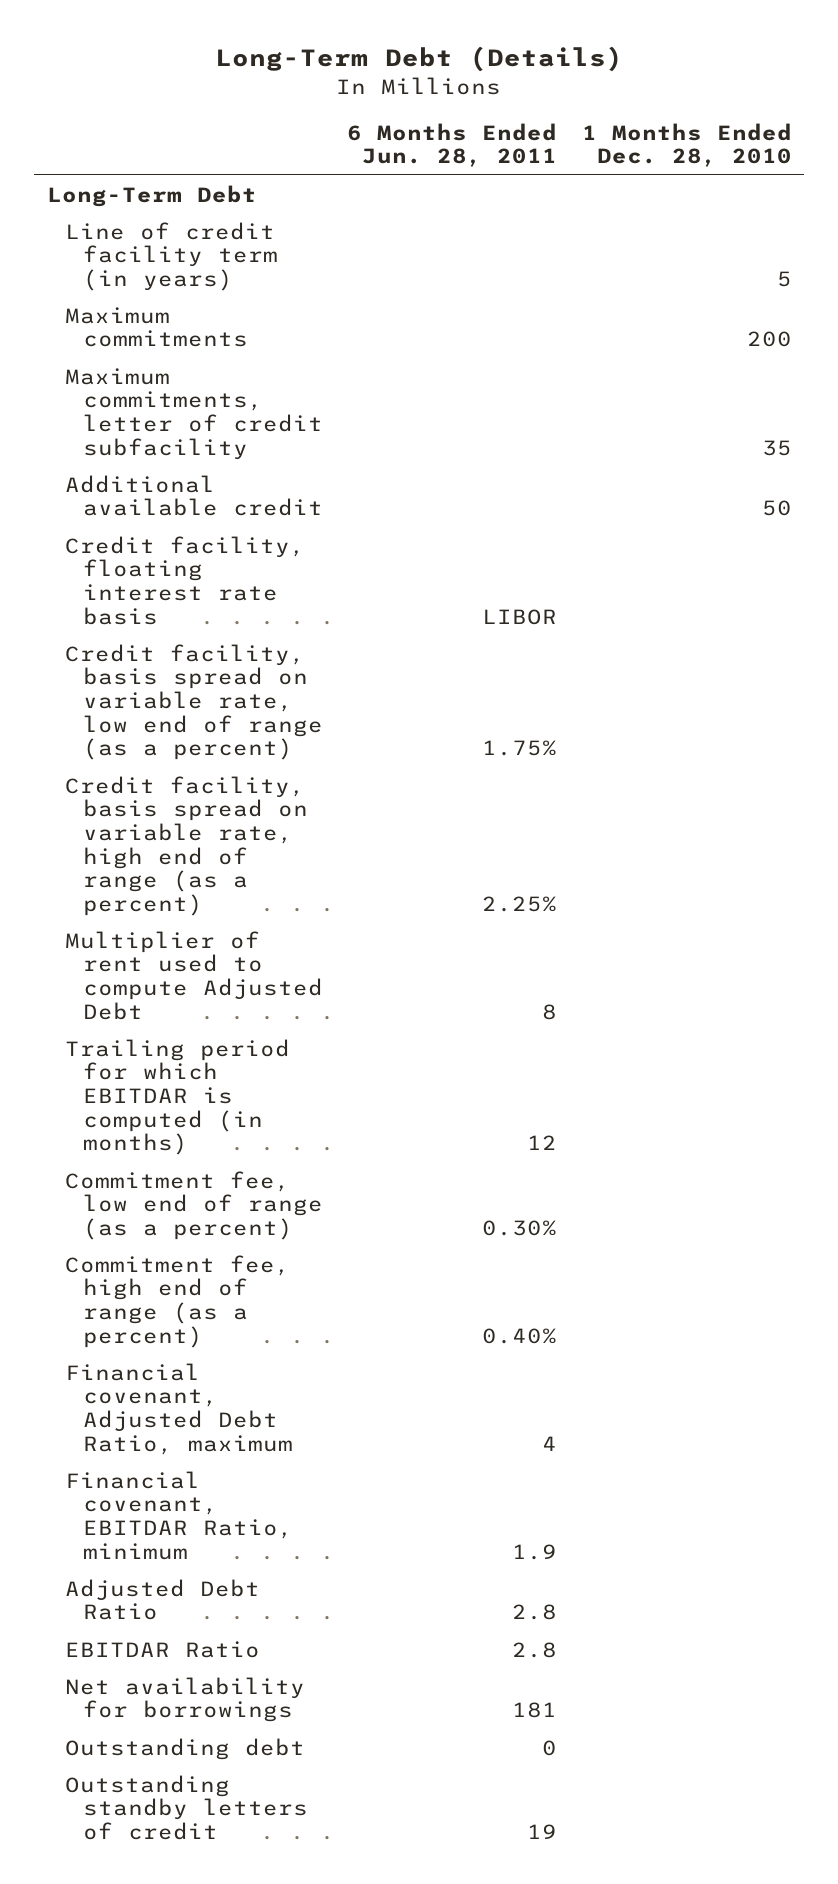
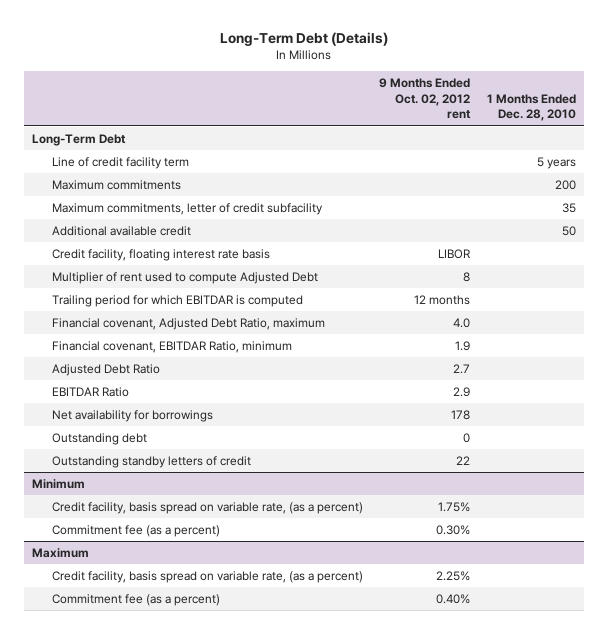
- | 6 Months Ended Jun. 28, 2011 | 1 Months Ended Dec. 28, 2010
+ | 9 Months Ended Oct. 02, 2012 rent | 1 Months Ended Dec. 28, 2010
- Line of credit facility term (in years) | | 5
+ Line of credit facility term | | 5 years
- Credit facility, basis spread on variable rate, low end of range (as a percent) | 1.75% |
- Credit facility, basis spread on variable rate, high end of range (as a percent) | 2.25% |
- Trailing period for which EBITDAR is computed (in months) | 12 |
- Commitment fee, low end of range (as a percent) | 0.30% |
- Commitment fee, high end of range (as a percent) | 0.40% |
+ Trailing period for which EBITDAR is computed | 12 months |
+ Minimum
+ Credit facility, basis spread on variable rate, (as a percent) | 1.75% |
+ Commitment fee (as a percent) | 0.30% |
+ Maximum
+ Credit facility, basis spread on variable rate, (as a percent) | 2.25% |
+ Commitment fee (as a percent) | 0.40% |

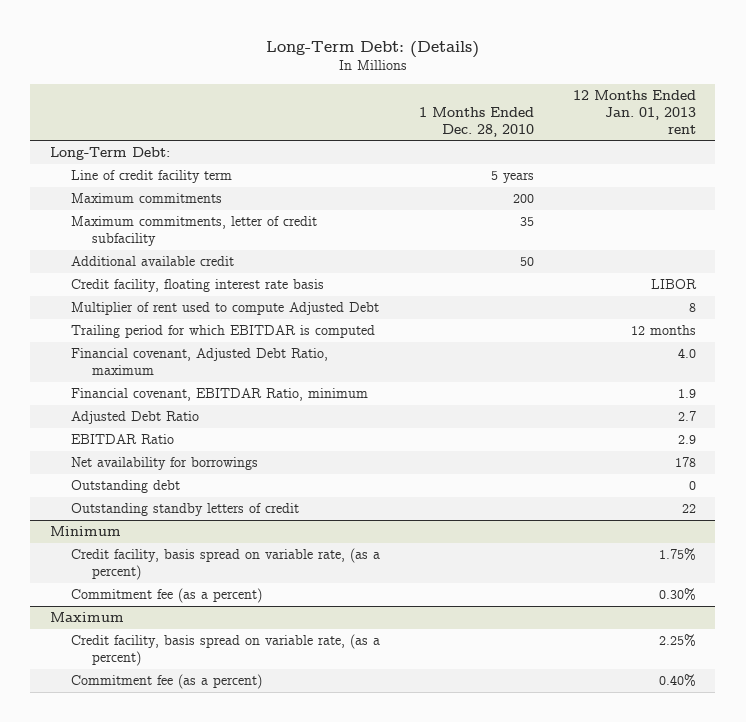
- Long-Term Debt (Details)
+ Long-Term Debt: (Details)
- | 9 Months Ended Oct. 02, 2012 rent | 1 Months Ended Dec. 28, 2010
+ | 1 Months Ended Dec. 28, 2010 | 12 Months Ended Jan. 01, 2013 rent
- Long-Term Debt
+ Long-Term Debt:

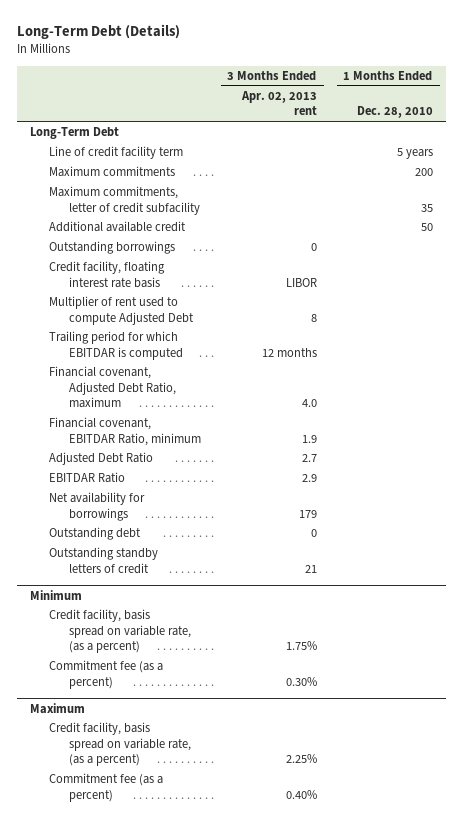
- Long-Term Debt: (Details)
+ Long-Term Debt (Details)
- | 1 Months Ended Dec. 28, 2010 | 12 Months Ended Jan. 01, 2013 rent
+ | 3 Months Ended Apr. 02, 2013 rent | 1 Months Ended Dec. 28, 2010
- Long-Term Debt:
+ Long-Term Debt
+ Outstanding borrowings | 0 |

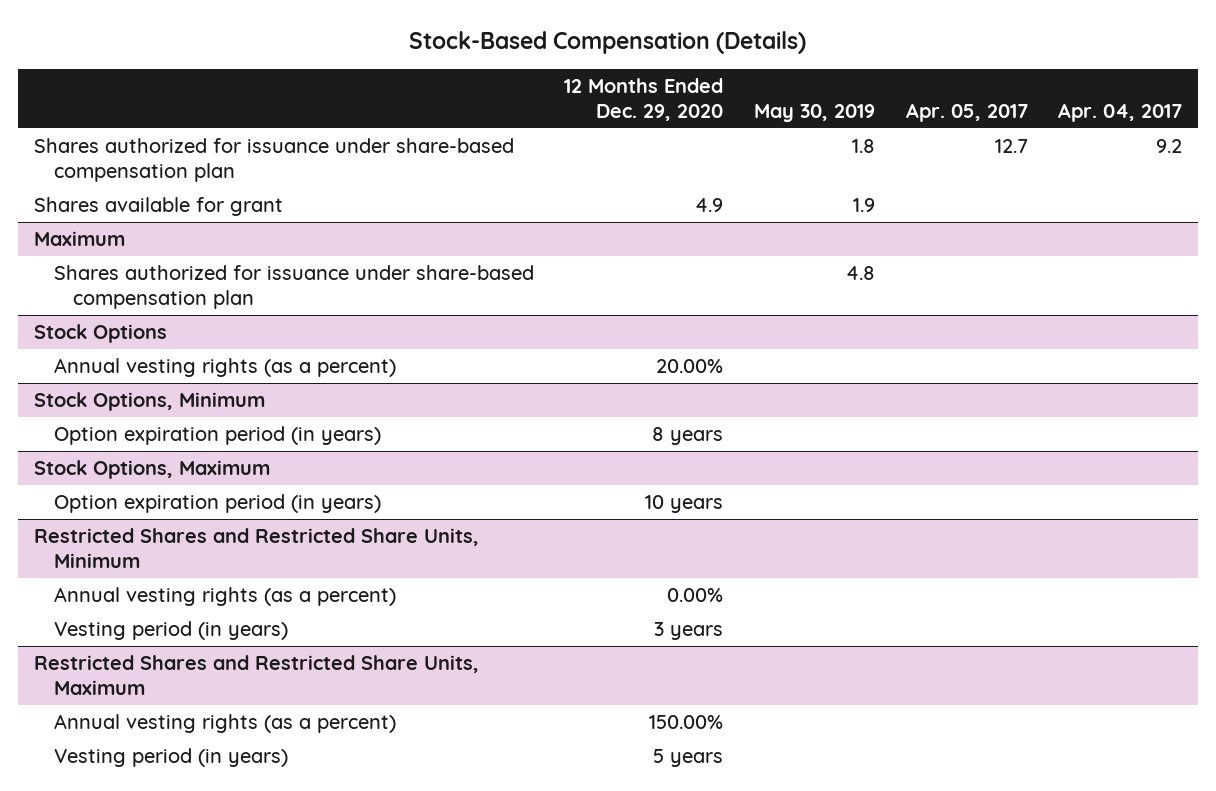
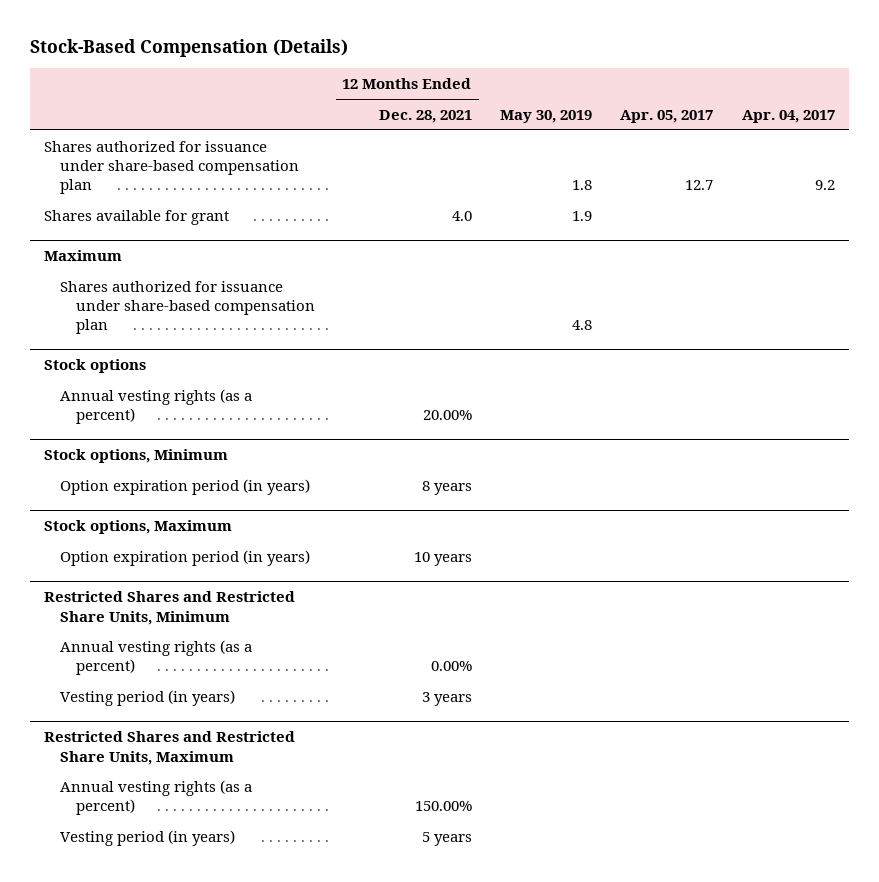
- | 12 Months Ended Dec. 29, 2020 | May 30, 2019 | Apr. 05, 2017 | Apr. 04, 2017
+ | 12 Months Ended Dec. 28, 2021 | May 30, 2019 | Apr. 05, 2017 | Apr. 04, 2017
- Stock Options
+ Stock options
- Stock Options, Minimum
+ Stock options, Minimum
- Stock Options, Maximum
+ Stock options, Maximum

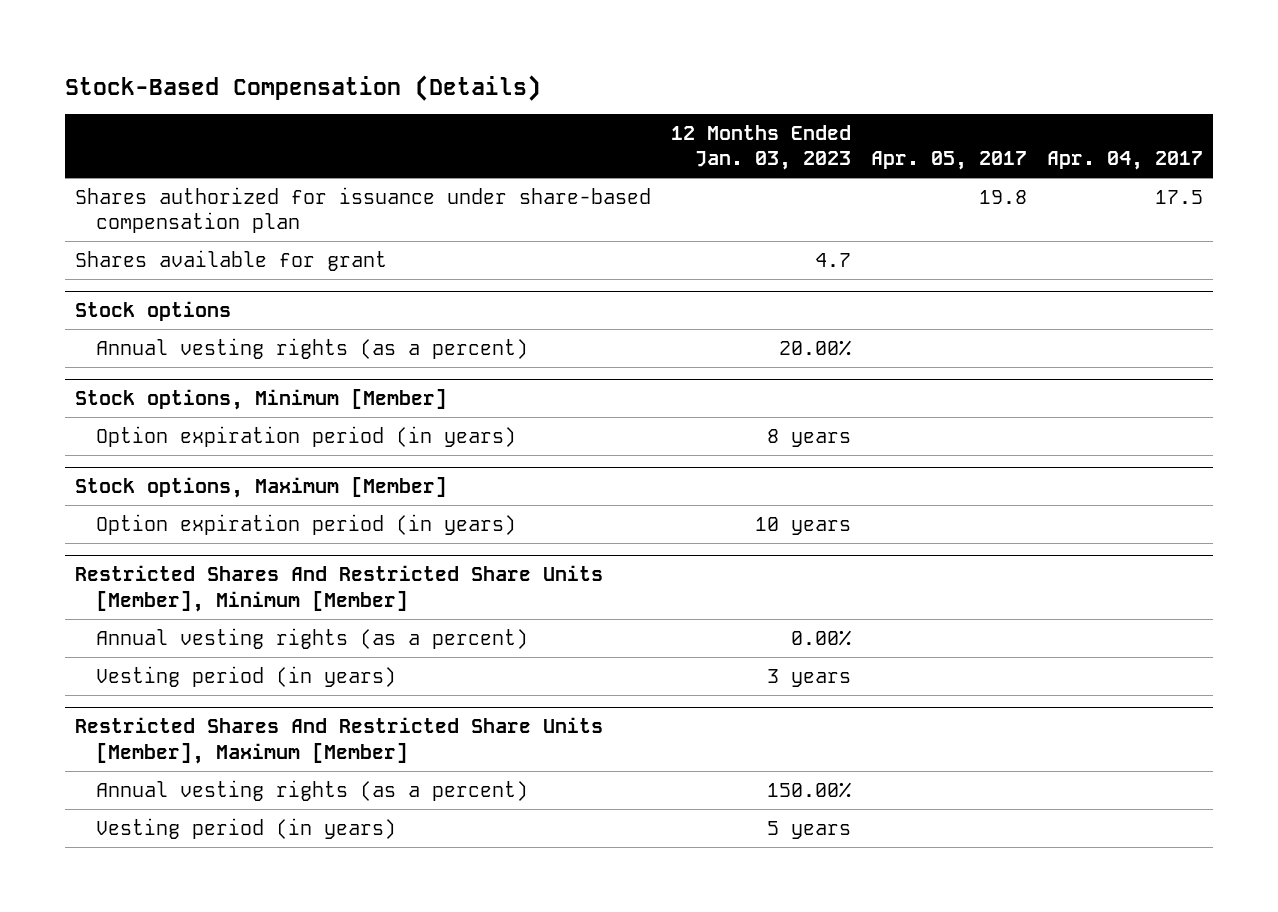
- | 12 Months Ended Dec. 28, 2021 | May 30, 2019 | Apr. 05, 2017 | Apr. 04, 2017
+ | 12 Months Ended Jan. 03, 2023 | Apr. 05, 2017 | Apr. 04, 2017
- Shares authorized for issuance under share-based compensation plan | | 1.8 | 12.7 | 9.2
+ Shares authorized for issuance under share-based compensation plan | | 19.8 | 17.5
- Maximum
- Shares authorized for issuance under share-based compensation plan | | 4.8 | |
- Stock options, Minimum
+ Stock options, Minimum [Member]
- Stock options, Maximum
+ Stock options, Maximum [Member]
- Restricted Shares and Restricted Share Units, Minimum
+ Restricted Shares And Restricted Share Units [Member], Minimum [Member]
- Restricted Shares and Restricted Share Units, Maximum
+ Restricted Shares And Restricted Share Units [Member], Maximum [Member]

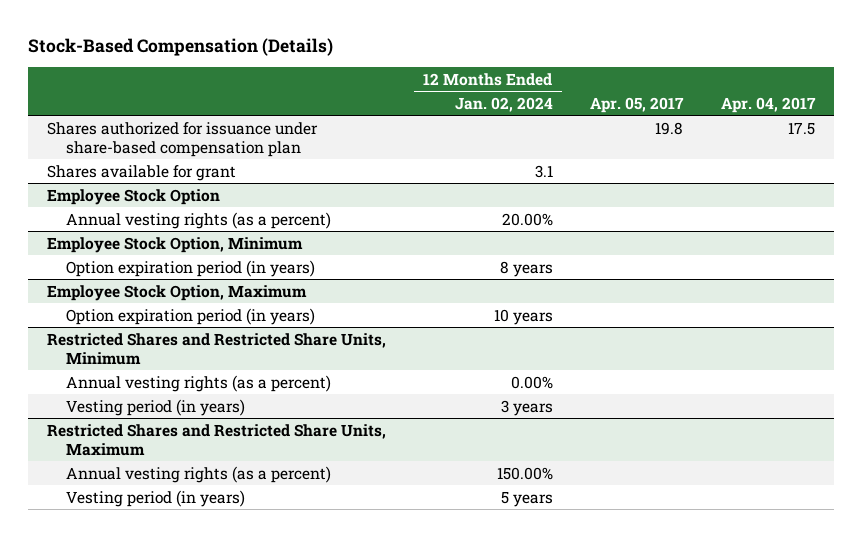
- | 12 Months Ended Jan. 03, 2023 | Apr. 05, 2017 | Apr. 04, 2017
+ | 12 Months Ended Jan. 02, 2024 | Apr. 05, 2017 | Apr. 04, 2017
- Stock options
+ Employee Stock Option
- Stock options, Minimum [Member]
+ Employee Stock Option, Minimum
- Stock options, Maximum [Member]
+ Employee Stock Option, Maximum
- Restricted Shares And Restricted Share Units [Member], Minimum [Member]
+ Restricted Shares and Restricted Share Units, Minimum
- Restricted Shares And Restricted Share Units [Member], Maximum [Member]
+ Restricted Shares and Restricted Share Units, Maximum

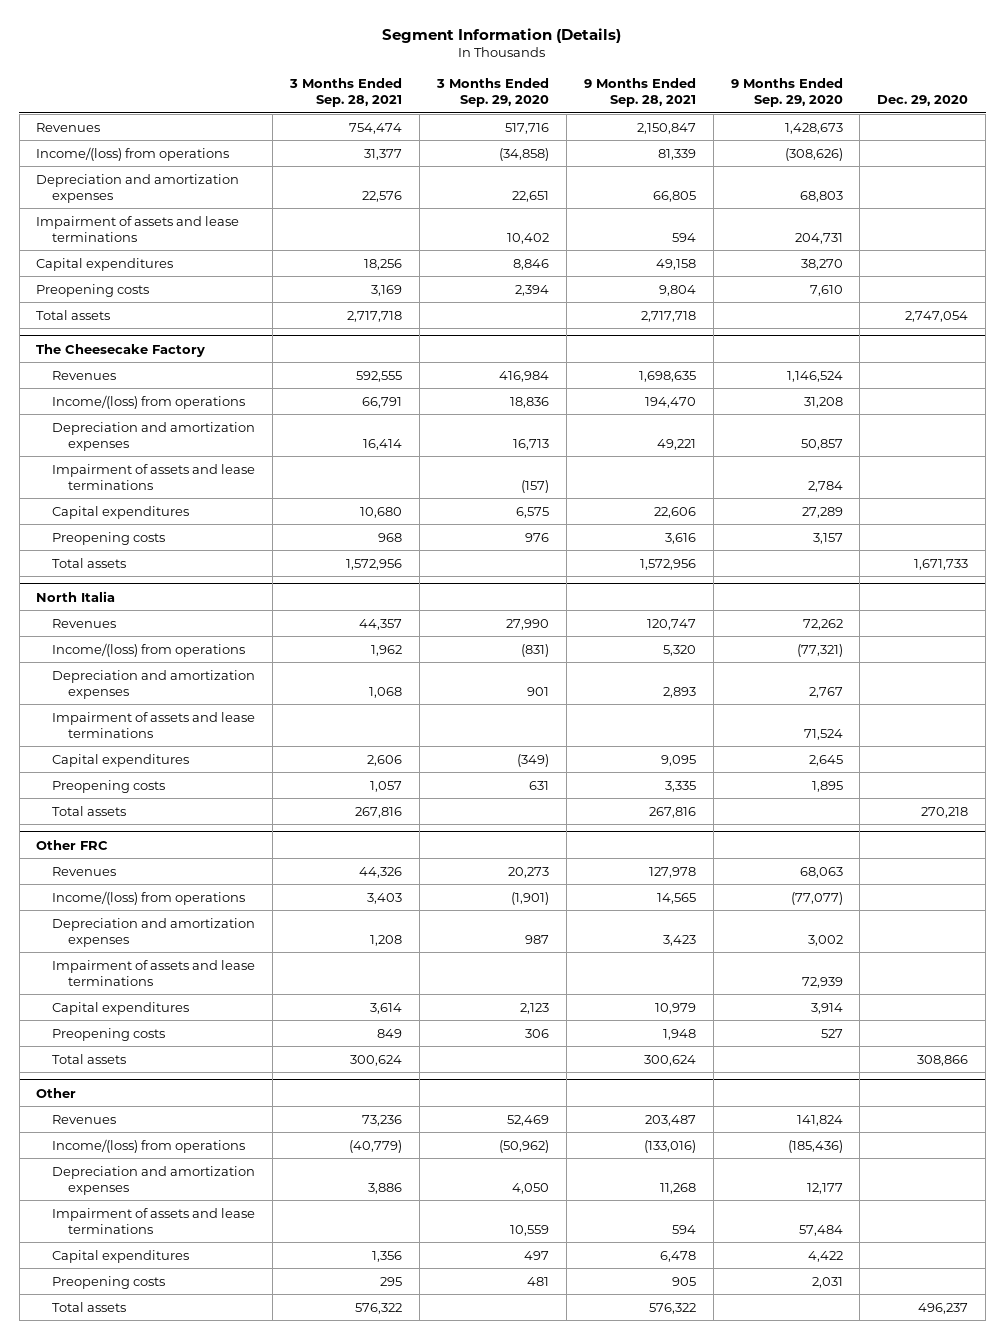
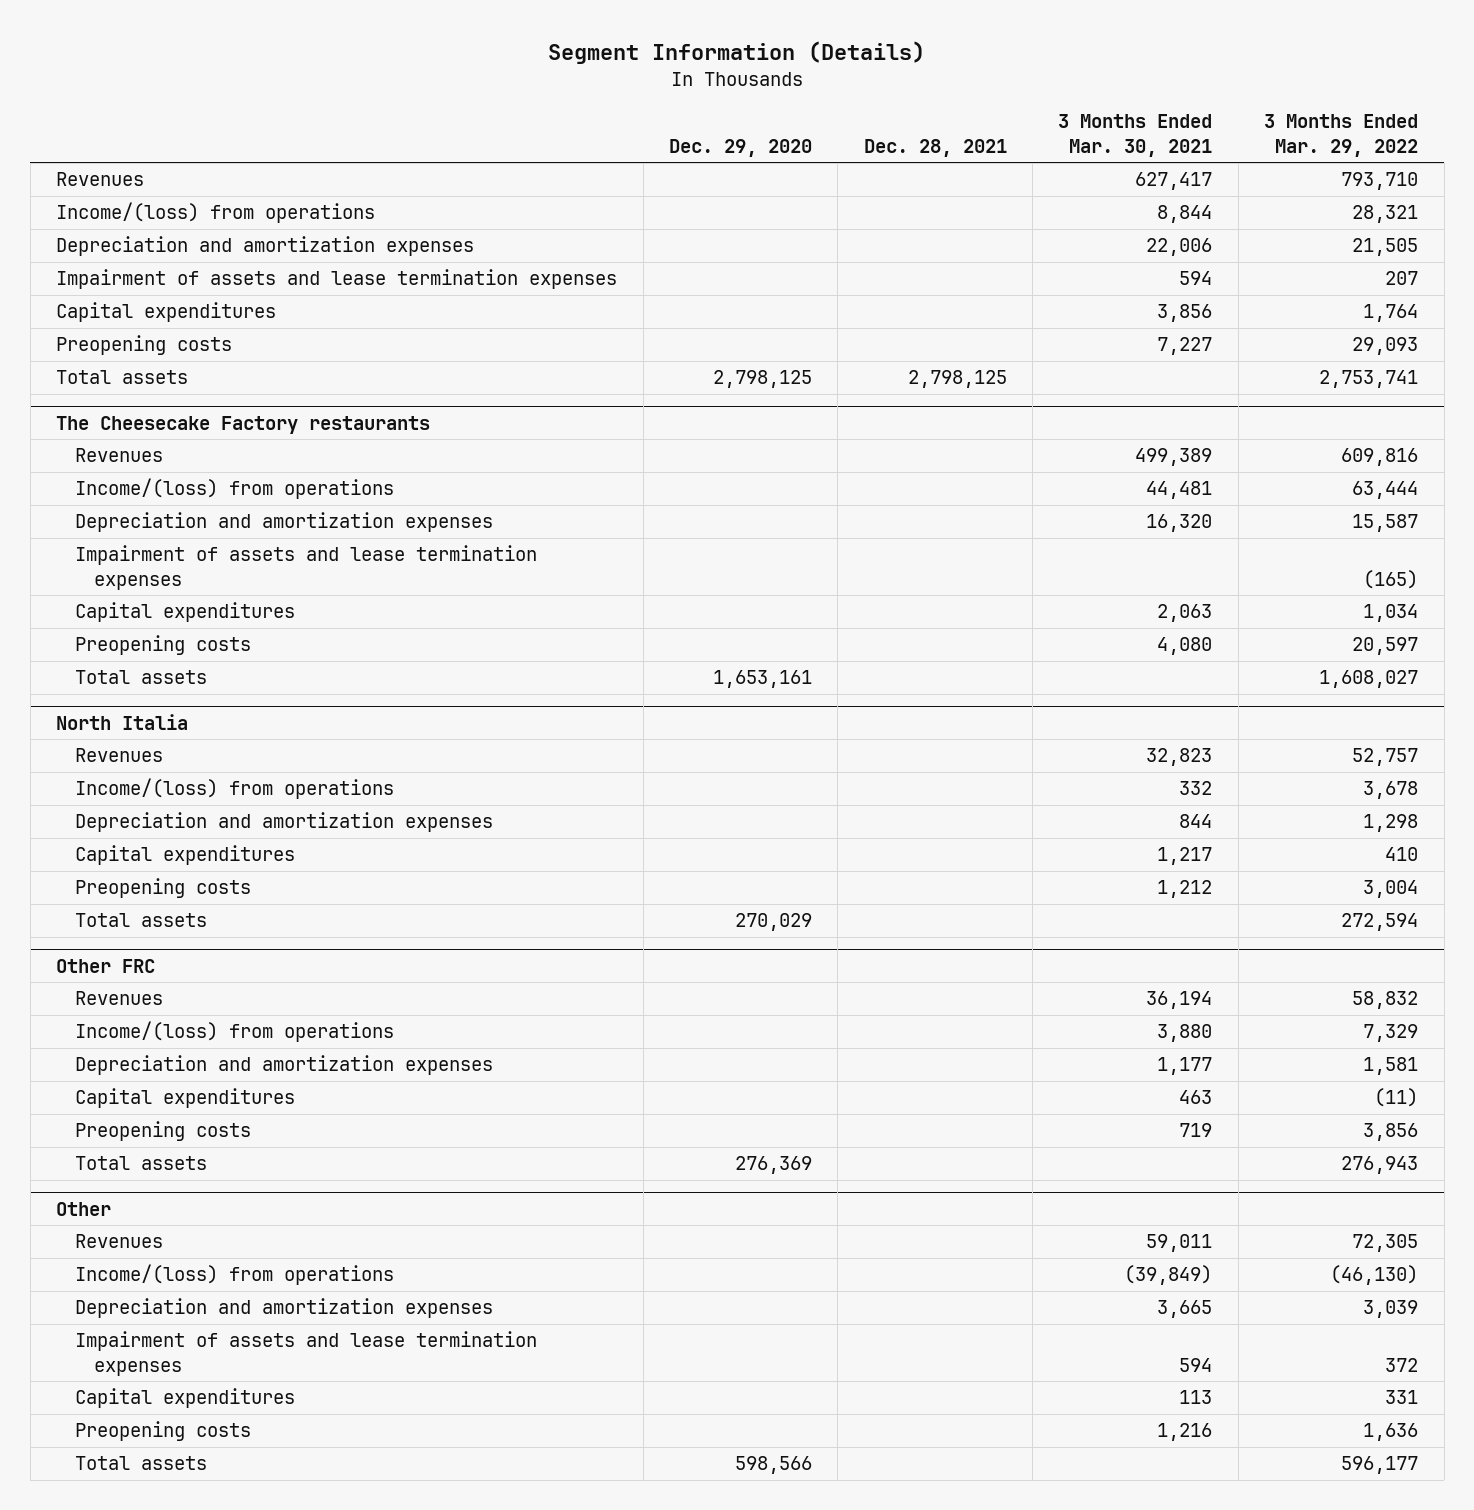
- | 3 Months Ended Sep. 28, 2021 | 3 Months Ended Sep. 29, 2020 | 9 Months Ended Sep. 28, 2021 | 9 Months Ended Sep. 29, 2020 | Dec. 29, 2020
+ | Dec. 29, 2020 | Dec. 28, 2021 | 3 Months Ended Mar. 30, 2021 | 3 Months Ended Mar. 29, 2022
- Impairment of assets and lease terminations | | 10,402 | 594 | 204,731 |
+ Impairment of assets and lease termination expenses | | | 594 | 207
- Total assets | 2,717,718 | | 2,717,718 | | 2,747,054
- The Cheesecake Factory
+ Total assets | 2,798,125 | 2,798,125 | | 2,753,741
+ The Cheesecake Factory restaurants
- Impairment of assets and lease terminations | | (157) | | 2,784 |
+ Impairment of assets and lease termination expenses | | | | (165)
- Total assets | 1,572,956 | | 1,572,956 | | 1,671,733
+ Total assets | 1,653,161 | | | 1,608,027
@ North Italia
- Impairment of assets and lease terminations | | | | 71,524 |
- Total assets | 267,816 | | 267,816 | | 270,218
+ Total assets | 270,029 | | | 272,594
@ Other FRC
- Impairment of assets and lease terminations | | | | 72,939 |
- Total assets | 300,624 | | 300,624 | | 308,866
+ Total assets | 276,369 | | | 276,943
@ Other
- Impairment of assets and lease terminations | | 10,559 | 594 | 57,484 |
+ Impairment of assets and lease termination expenses | | | 594 | 372
- Total assets | 576,322 | | 576,322 | | 496,237
+ Total assets | 598,566 | | | 596,177

